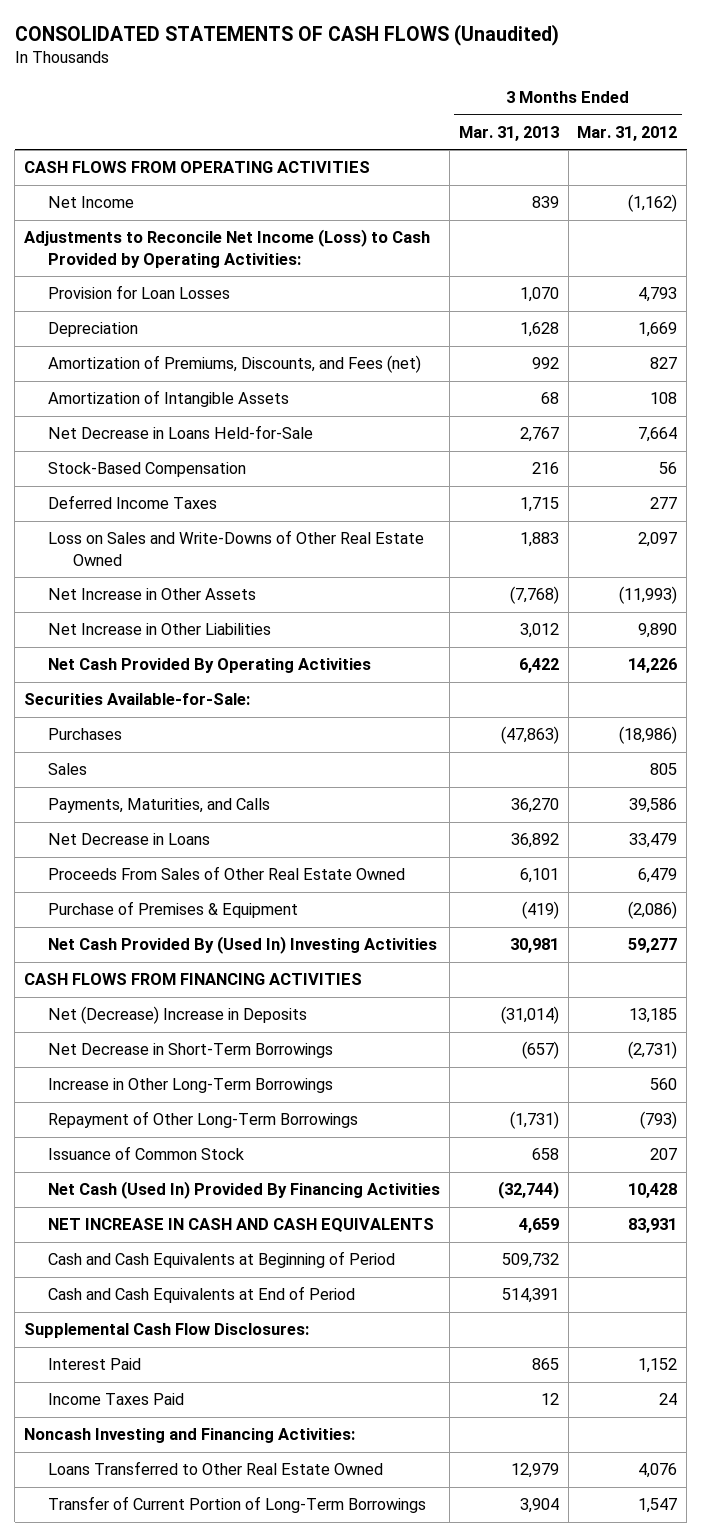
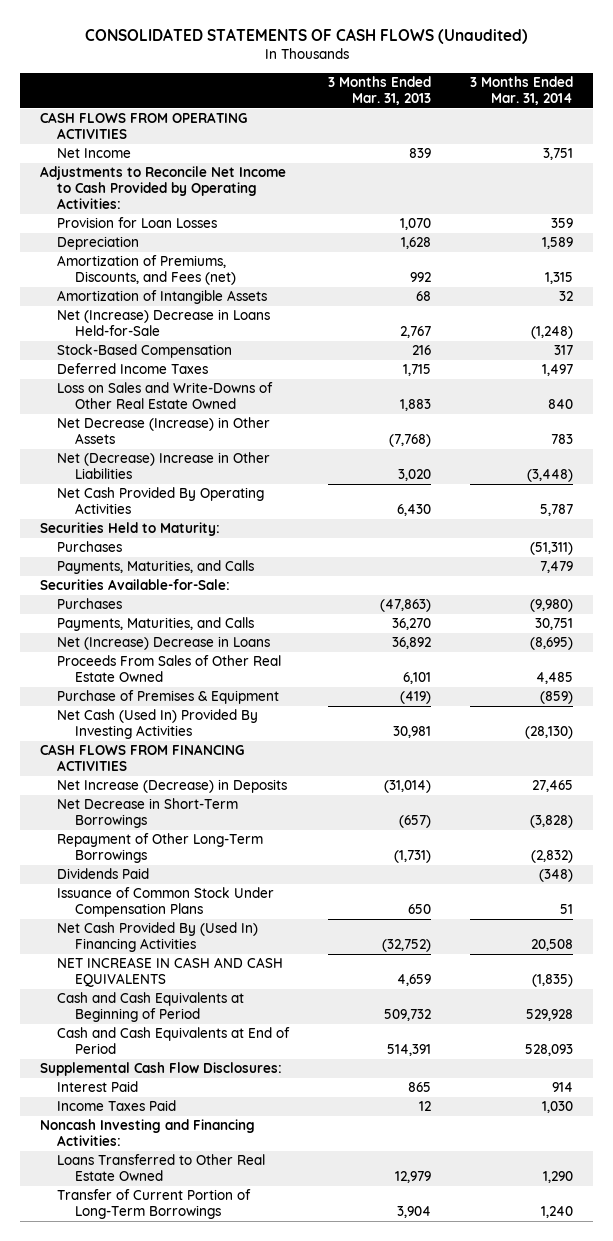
- | 3 Months Ended Mar. 31, 2013 | 3 Months Ended Mar. 31, 2012
+ | 3 Months Ended Mar. 31, 2013 | 3 Months Ended Mar. 31, 2014
- Adjustments to Reconcile Net Income (Loss) to Cash Provided by Operating Activities:
+ Adjustments to Reconcile Net Income to Cash Provided by Operating Activities:
- Net Decrease in Loans Held-for-Sale | 2,767 | 7,664
+ Net (Increase) Decrease in Loans Held-for-Sale | 2,767 | (1,248)
- Net Increase in Other Assets | (7,768) | (11,993)
- Net Increase in Other Liabilities | 3,012 | 9,890
- Net Cash Provided By Operating Activities | 6,422 | 14,226
+ Net Decrease (Increase) in Other Assets | (7,768) | 783
+ Net (Decrease) Increase in Other Liabilities | 3,020 | (3,448)
+ Net Cash Provided By Operating Activities | 6,430 | 5,787
+ Securities Held to Maturity:
+ Purchases | | (51,311)
+ Payments, Maturities, and Calls | | 7,479
- Sales | | 805
- Net Decrease in Loans | 36,892 | 33,479
+ Net (Increase) Decrease in Loans | 36,892 | (8,695)
- Net Cash Provided By (Used In) Investing Activities | 30,981 | 59,277
+ Net Cash (Used In) Provided By Investing Activities | 30,981 | (28,130)
- Net (Decrease) Increase in Deposits | (31,014) | 13,185
+ Net Increase (Decrease) in Deposits | (31,014) | 27,465
- Increase in Other Long-Term Borrowings | | 560
- Issuance of Common Stock | 658 | 207
- Net Cash (Used In) Provided By Financing Activities | (32,744) | 10,428
+ Dividends Paid | | (348)
+ Issuance of Common Stock Under Compensation Plans | 650 | 51
+ Net Cash Provided By (Used In) Financing Activities | (32,752) | 20,508

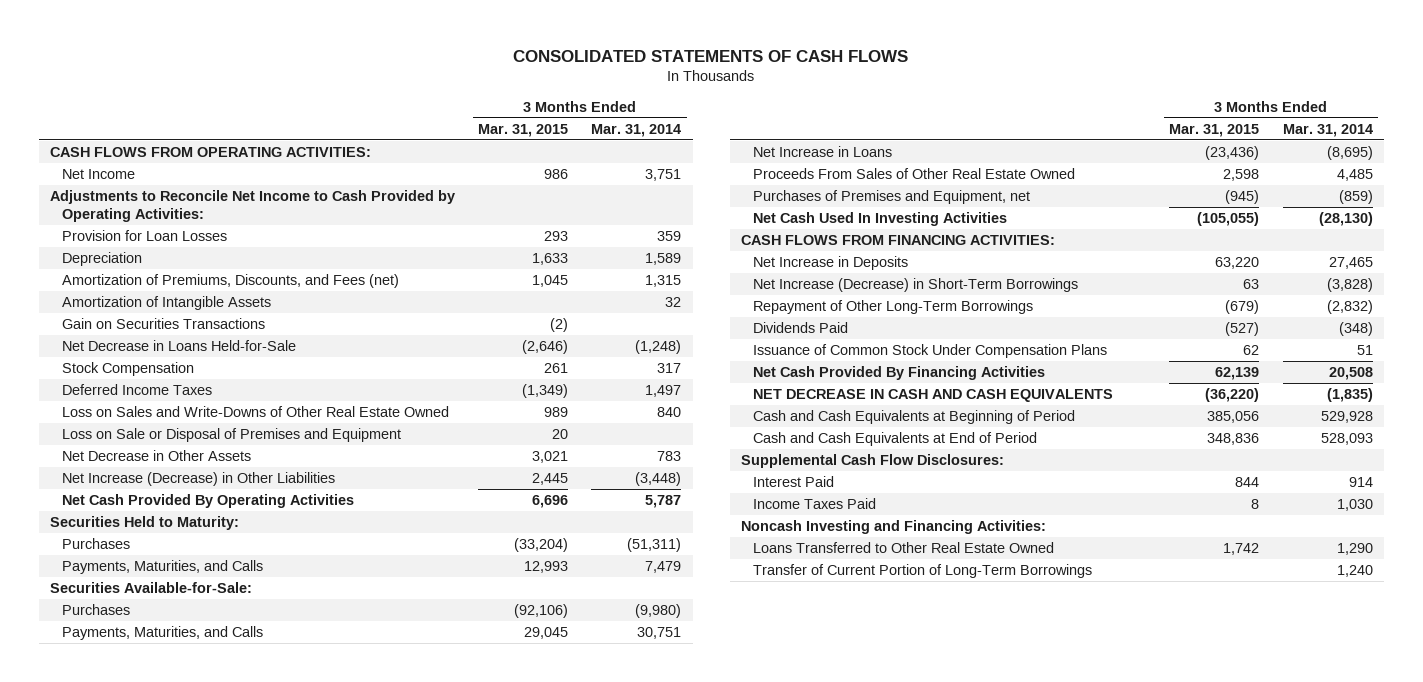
- CONSOLIDATED STATEMENTS OF CASH FLOWS (Unaudited)
+ CONSOLIDATED STATEMENTS OF CASH FLOWS
- | 3 Months Ended Mar. 31, 2013 | 3 Months Ended Mar. 31, 2014
+ | 3 Months Ended Mar. 31, 2015 | 3 Months Ended Mar. 31, 2014
- CASH FLOWS FROM OPERATING ACTIVITIES
+ CASH FLOWS FROM OPERATING ACTIVITIES:
- Net (Increase) Decrease in Loans Held-for-Sale | 2,767 | (1,248)
- Stock-Based Compensation | 216 | 317
+ Gain on Securities Transactions | (2) |
+ Net Decrease in Loans Held-for-Sale | (2,646) | (1,248)
+ Stock Compensation | 261 | 317
- Net Decrease (Increase) in Other Assets | (7,768) | 783
- Net (Decrease) Increase in Other Liabilities | 3,020 | (3,448)
+ Loss on Sale or Disposal of Premises and Equipment | 20 |
+ Net Decrease in Other Assets | 3,021 | 783
+ Net Increase (Decrease) in Other Liabilities | 2,445 | (3,448)
- Net (Increase) Decrease in Loans | 36,892 | (8,695)
+ Net Increase in Loans | (23,436) | (8,695)
- Purchase of Premises & Equipment | (419) | (859)
- Net Cash (Used In) Provided By Investing Activities | 30,981 | (28,130)
- CASH FLOWS FROM FINANCING ACTIVITIES
- Net Increase (Decrease) in Deposits | (31,014) | 27,465
- Net Decrease in Short-Term Borrowings | (657) | (3,828)
+ Purchases of Premises and Equipment, net | (945) | (859)
+ Net Cash Used In Investing Activities | (105,055) | (28,130)
+ CASH FLOWS FROM FINANCING ACTIVITIES:
+ Net Increase in Deposits | 63,220 | 27,465
+ Net Increase (Decrease) in Short-Term Borrowings | 63 | (3,828)
- Net Cash Provided By (Used In) Financing Activities | (32,752) | 20,508
- NET INCREASE IN CASH AND CASH EQUIVALENTS | 4,659 | (1,835)
+ Net Cash Provided By Financing Activities | 62,139 | 20,508
+ NET DECREASE IN CASH AND CASH EQUIVALENTS | (36,220) | (1,835)

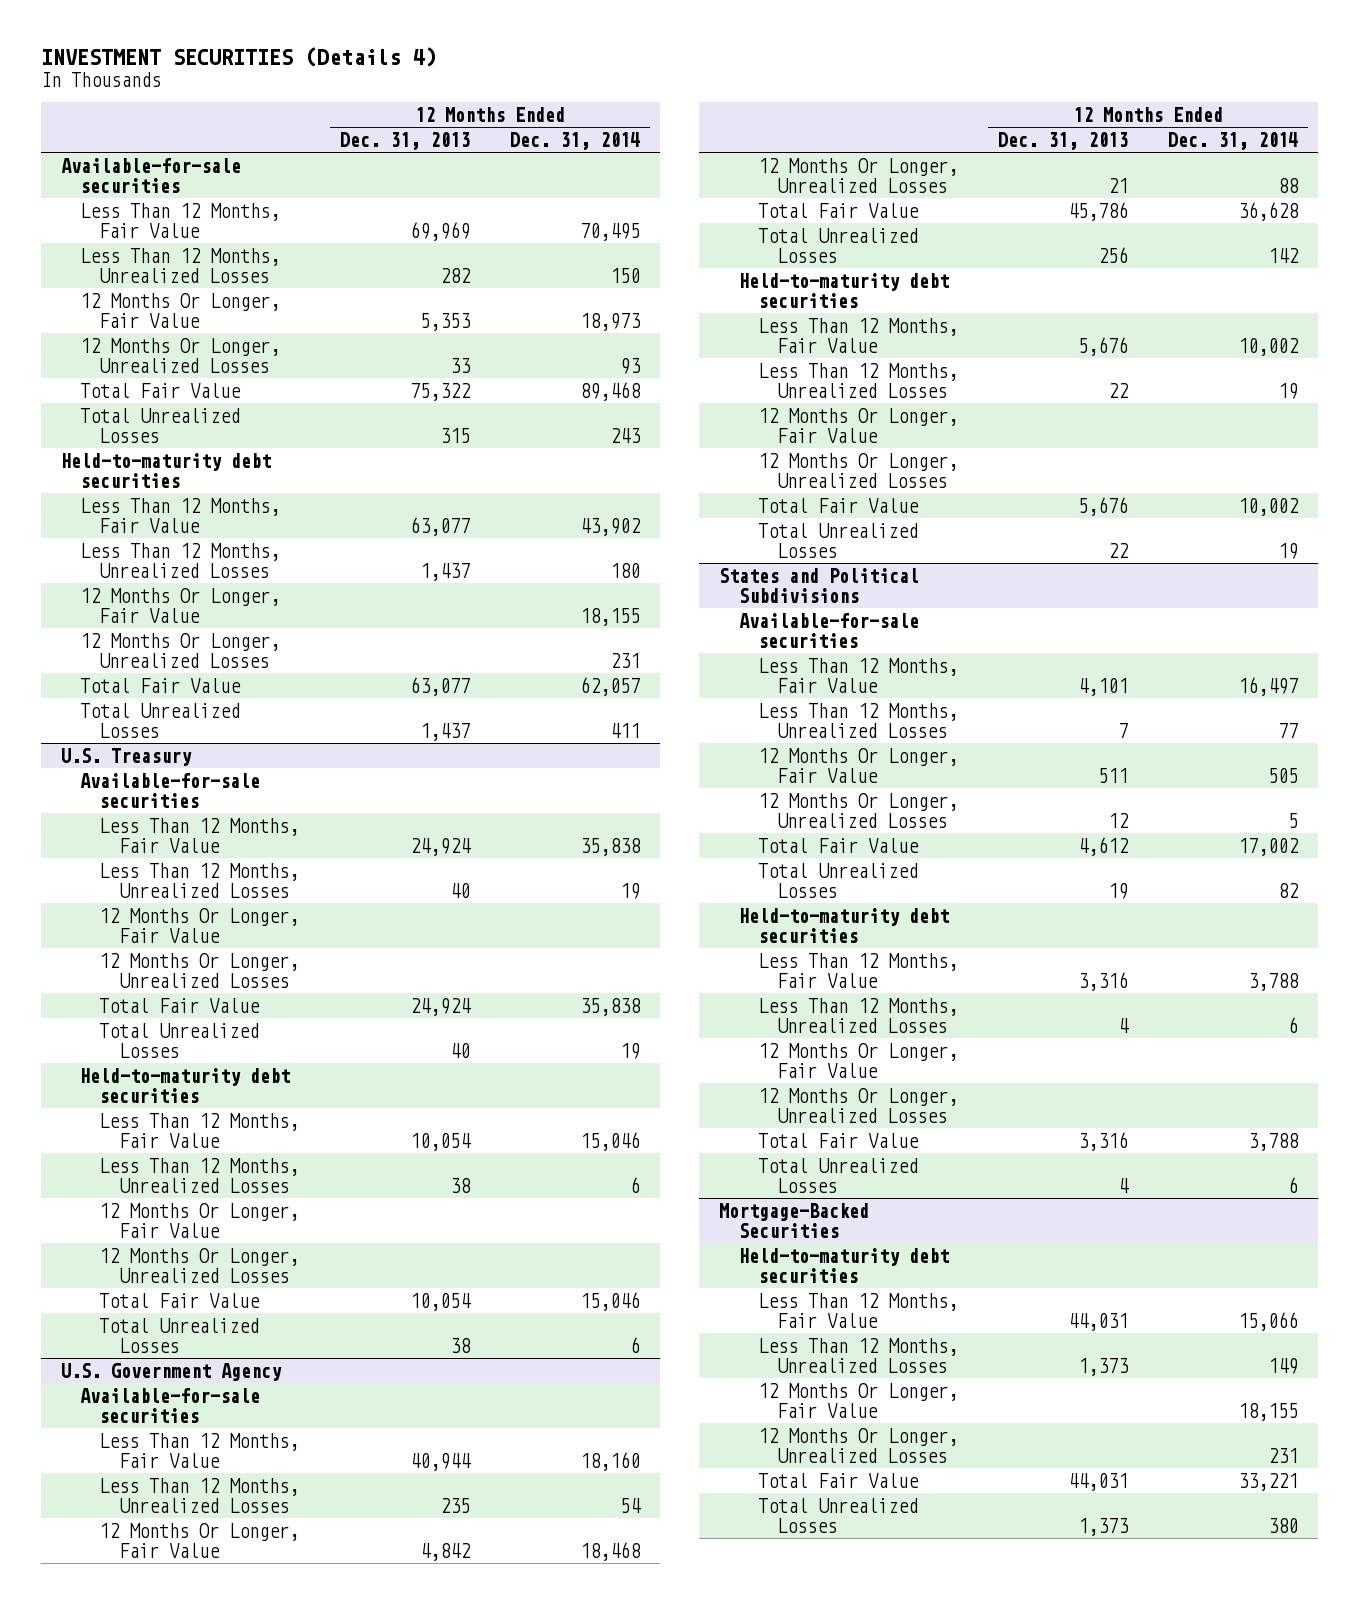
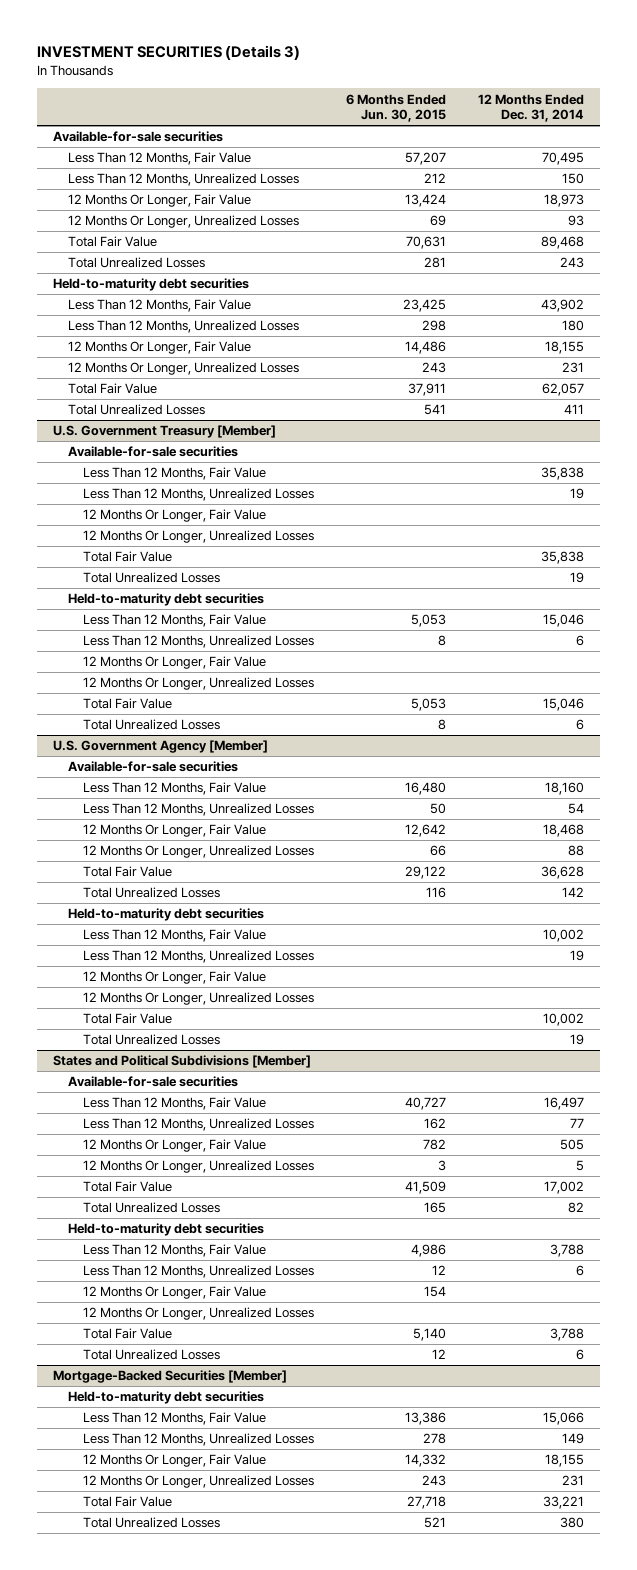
- INVESTMENT SECURITIES (Details 4)
+ INVESTMENT SECURITIES (Details 3)
- | 12 Months Ended Dec. 31, 2013 | 12 Months Ended Dec. 31, 2014
+ | 6 Months Ended Jun. 30, 2015 | 12 Months Ended Dec. 31, 2014
- U.S. Treasury
+ U.S. Government Treasury [Member]
- U.S. Government Agency
+ U.S. Government Agency [Member]
- States and Political Subdivisions
+ States and Political Subdivisions [Member]
- Mortgage-Backed Securities
+ Mortgage-Backed Securities [Member]

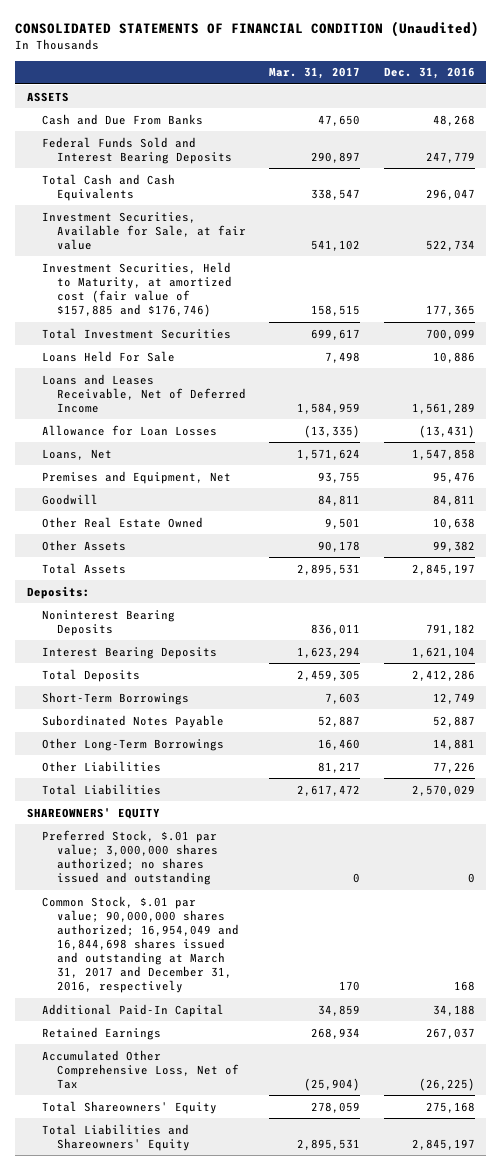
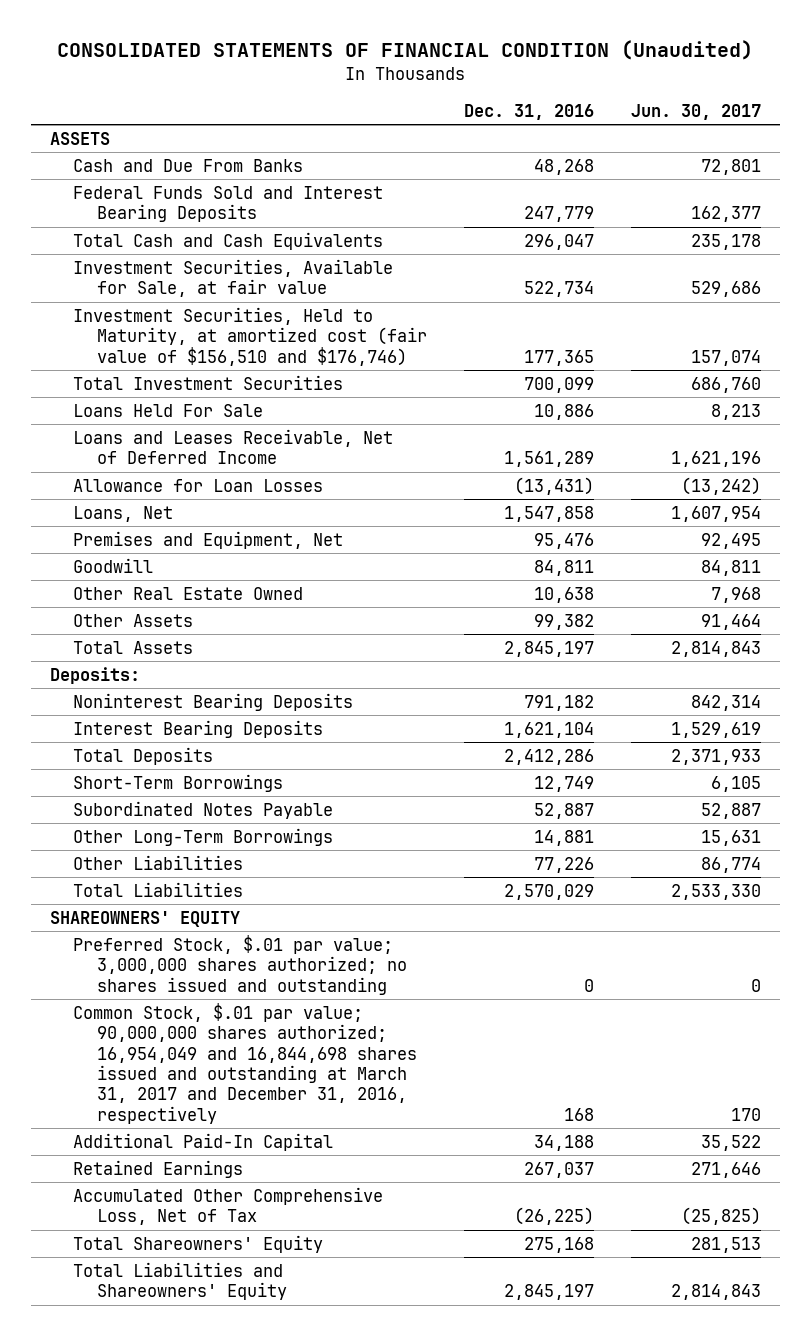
- | Mar. 31, 2017 | Dec. 31, 2016
+ | Dec. 31, 2016 | Jun. 30, 2017
- Investment Securities, Held to Maturity, at amortized cost (fair value of $157,885 and $176,746) | 158,515 | 177,365
+ Investment Securities, Held to Maturity, at amortized cost (fair value of $156,510 and $176,746) | 177,365 | 157,074

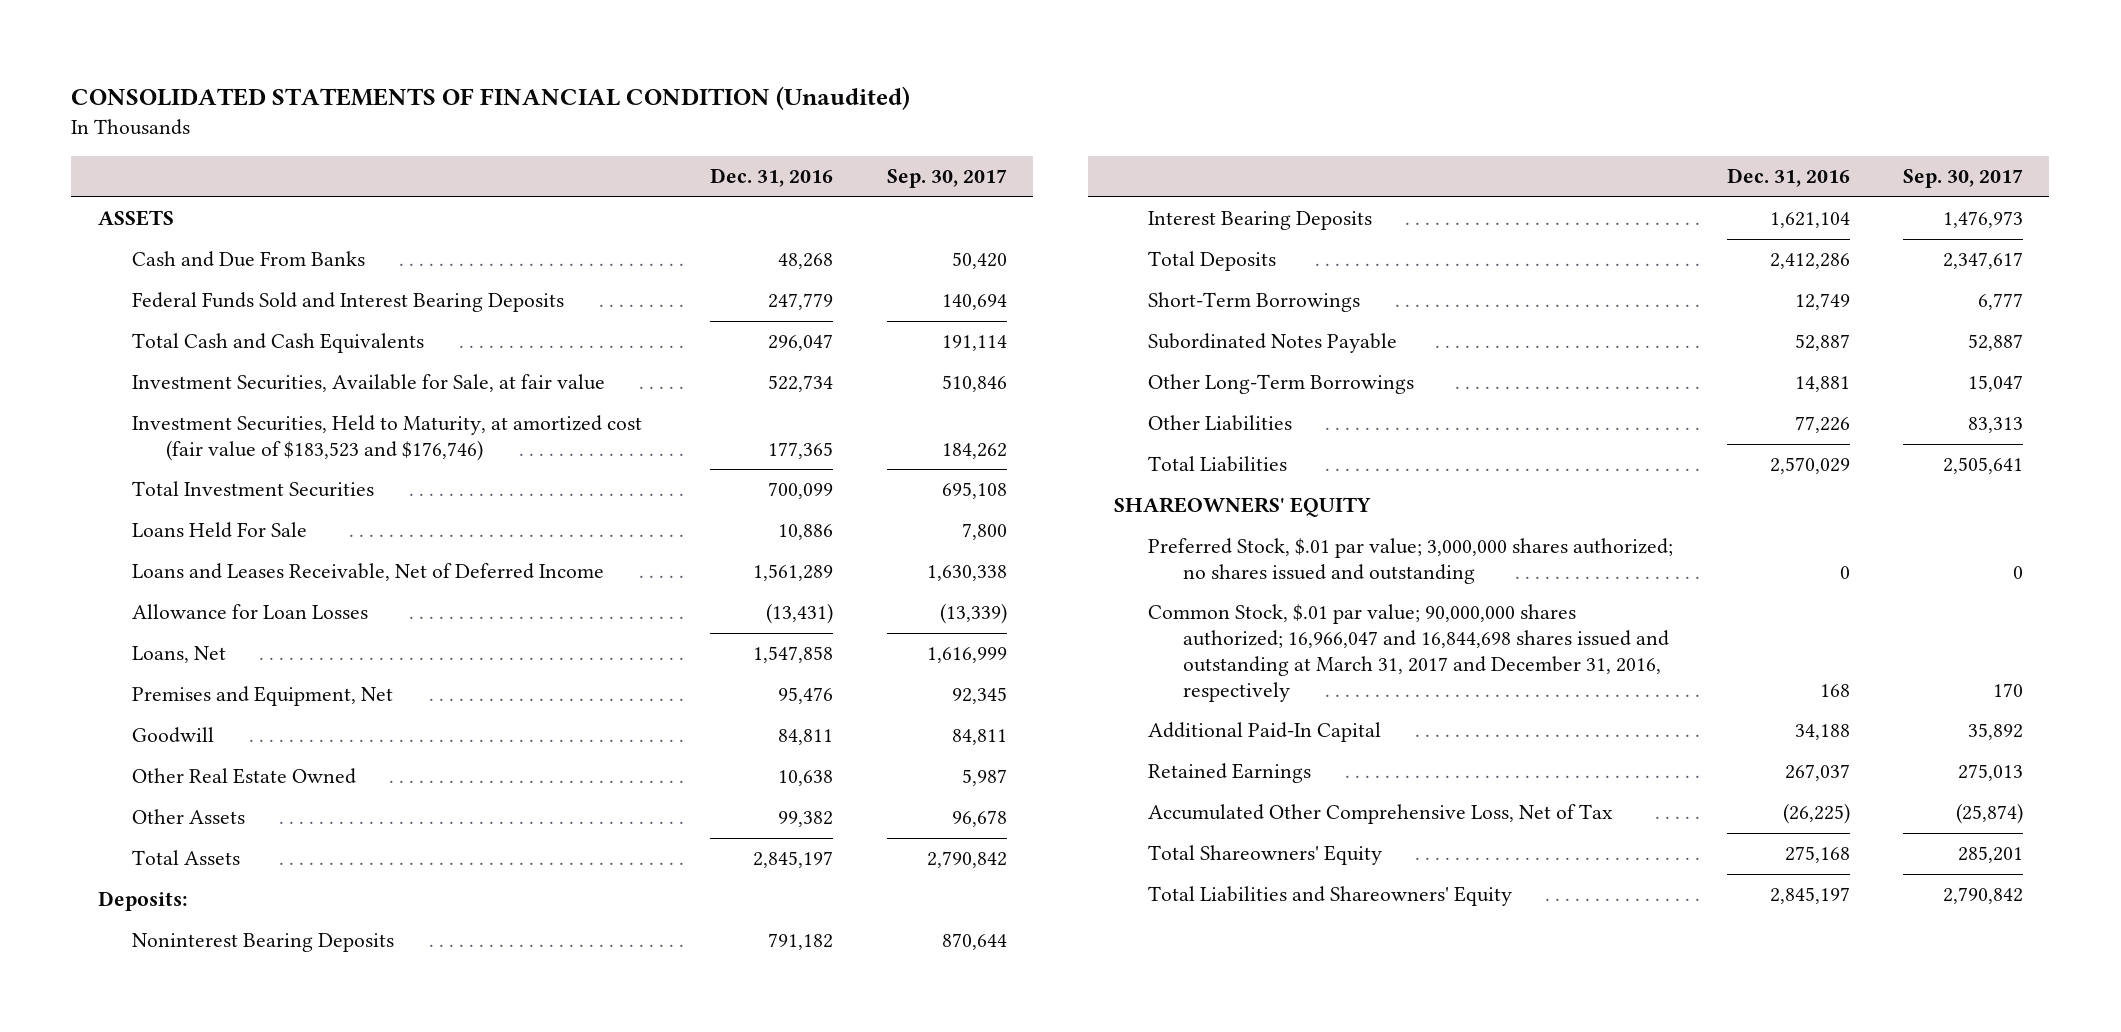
- | Dec. 31, 2016 | Jun. 30, 2017
+ | Dec. 31, 2016 | Sep. 30, 2017
- Investment Securities, Held to Maturity, at amortized cost (fair value of $156,510 and $176,746) | 177,365 | 157,074
+ Investment Securities, Held to Maturity, at amortized cost (fair value of $183,523 and $176,746) | 177,365 | 184,262
- Common Stock, $.01 par value; 90,000,000 shares authorized; 16,954,049 and 16,844,698 shares issued and outstanding at March 31, 2017 and December 31, 2016, respectively | 168 | 170
+ Common Stock, $.01 par value; 90,000,000 shares authorized; 16,966,047 and 16,844,698 shares issued and outstanding at March 31, 2017 and December 31, 2016, respectively | 168 | 170

